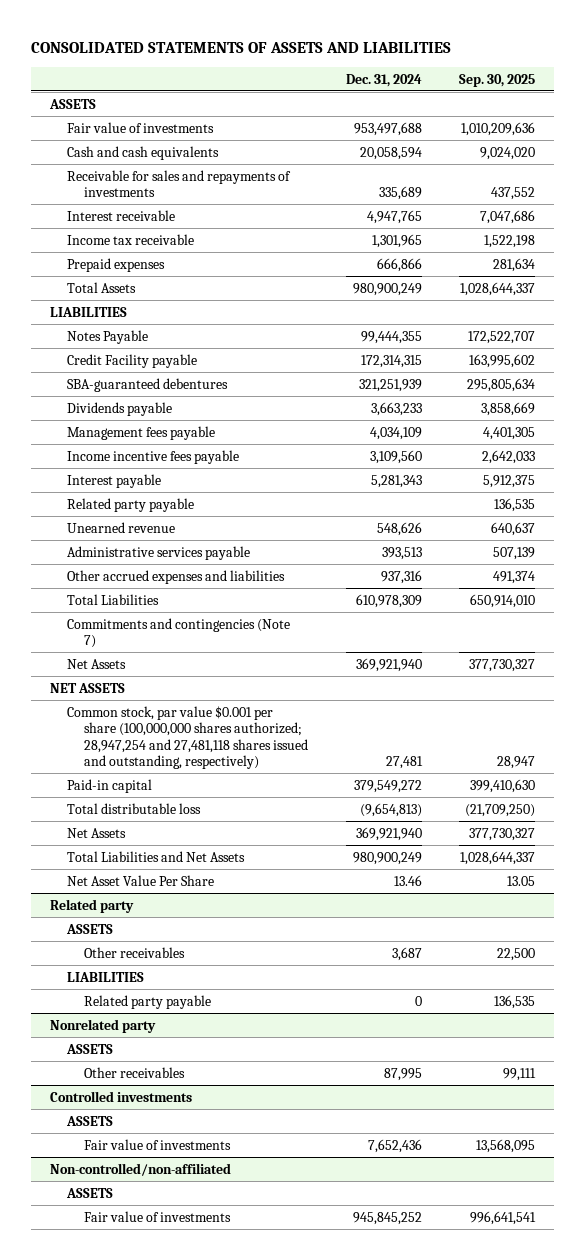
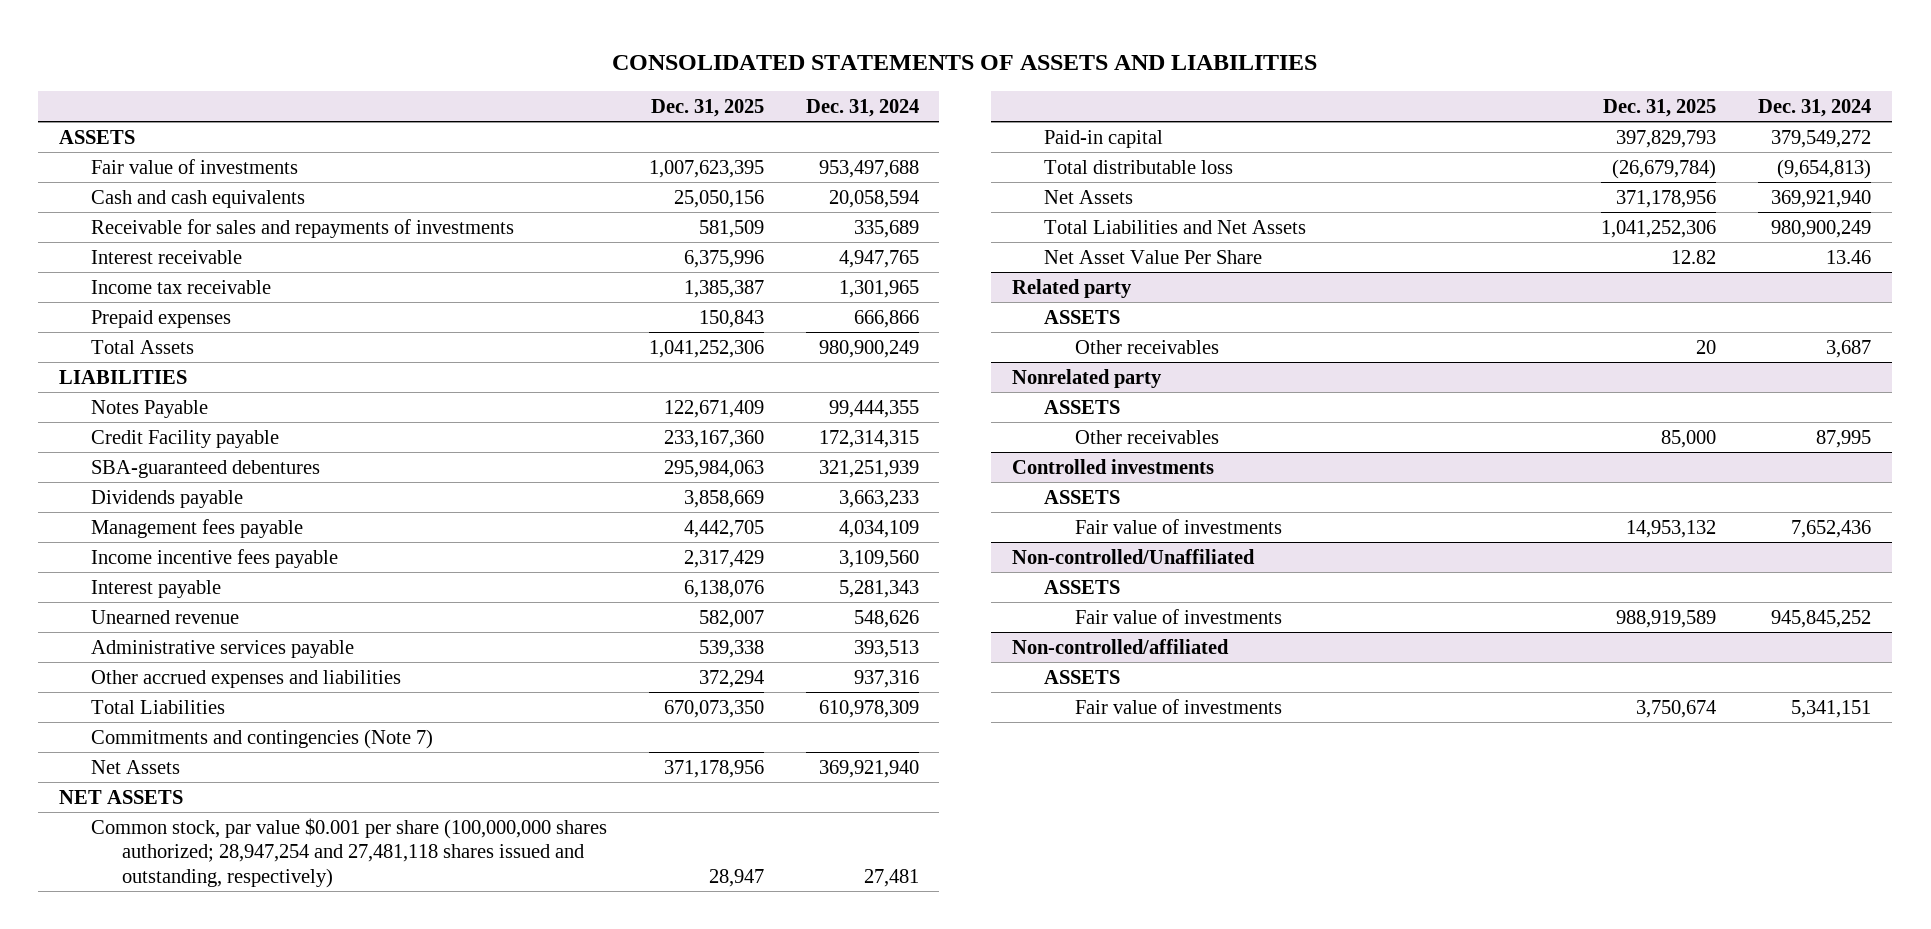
- | Dec. 31, 2024 | Sep. 30, 2025
+ | Dec. 31, 2025 | Dec. 31, 2024
- Related party payable | | 136,535
@ Related party
- LIABILITIES
- Related party payable | 0 | 136,535
- Non-controlled/non-affiliated
+ Non-controlled/Unaffiliated
+ Non-controlled/affiliated
+ ASSETS
+ Fair value of investments | 3,750,674 | 5,341,151

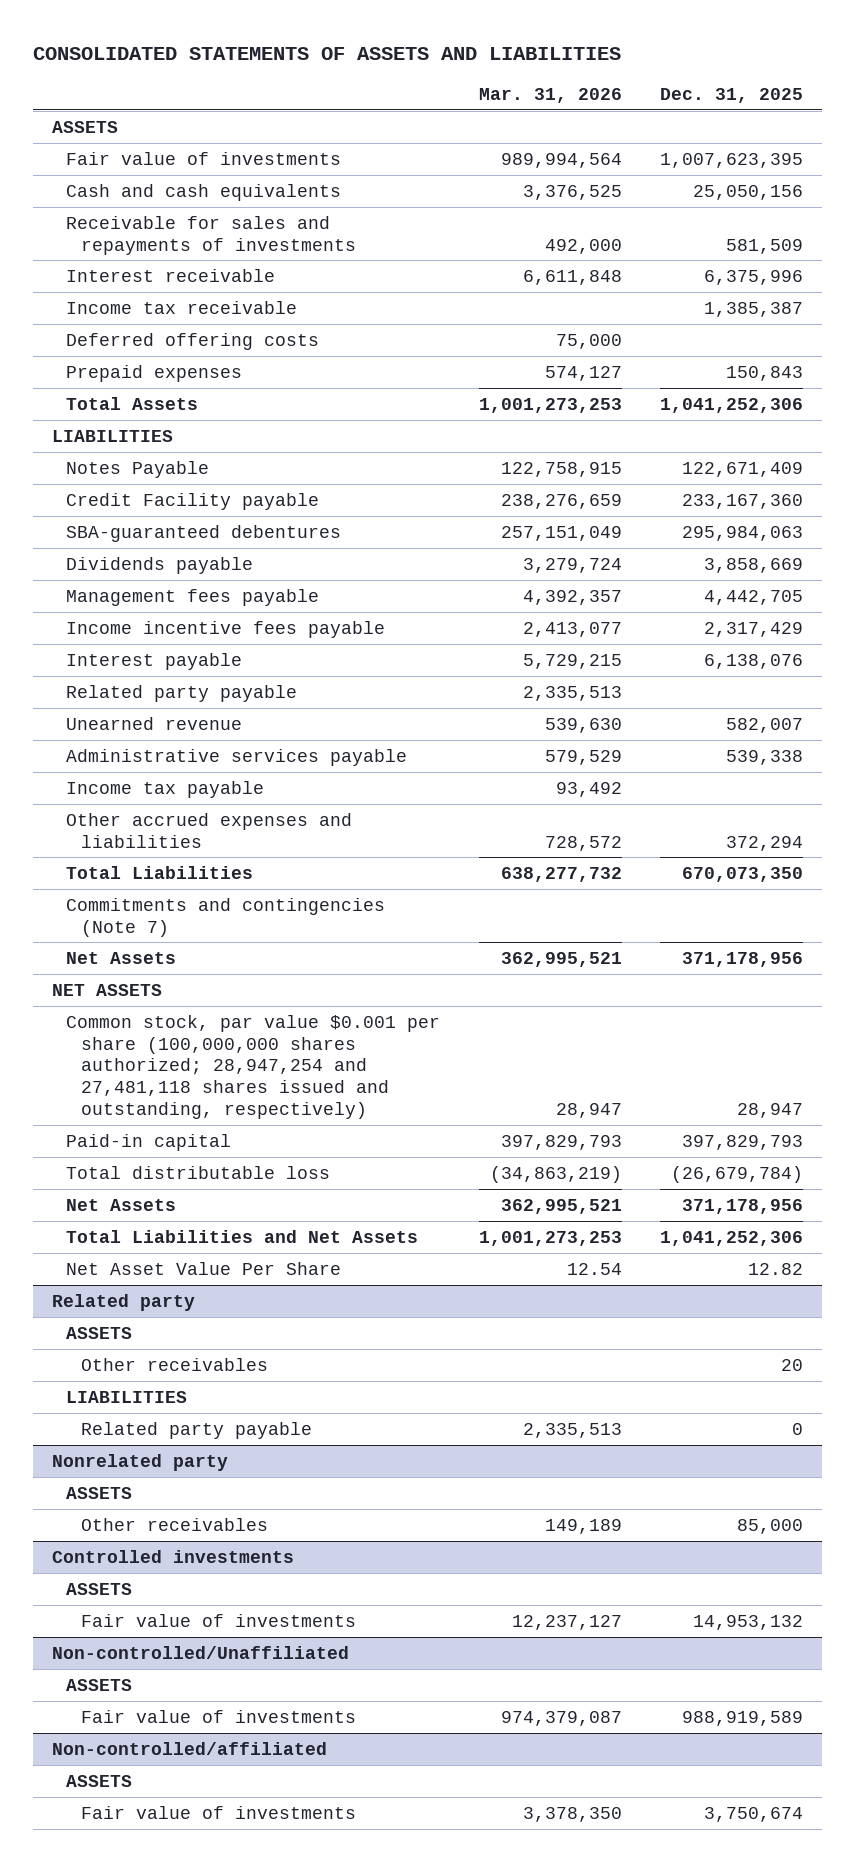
- | Dec. 31, 2025 | Dec. 31, 2024
+ | Mar. 31, 2026 | Dec. 31, 2025
+ Deferred offering costs | 75,000 |
+ Related party payable | 2,335,513 |
+ Income tax payable | 93,492 |
@ Related party
+ LIABILITIES
+ Related party payable | 2,335,513 | 0

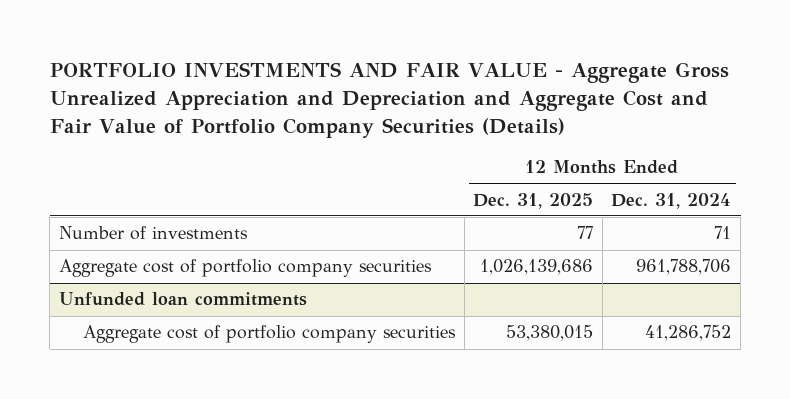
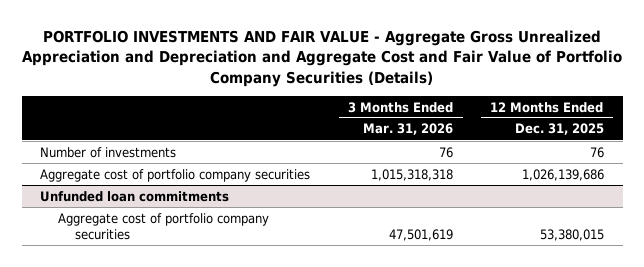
- | 12 Months Ended Dec. 31, 2025 | 12 Months Ended Dec. 31, 2024
+ | 3 Months Ended Mar. 31, 2026 | 12 Months Ended Dec. 31, 2025
- Number of investments | 77 | 71
+ Number of investments | 76 | 76

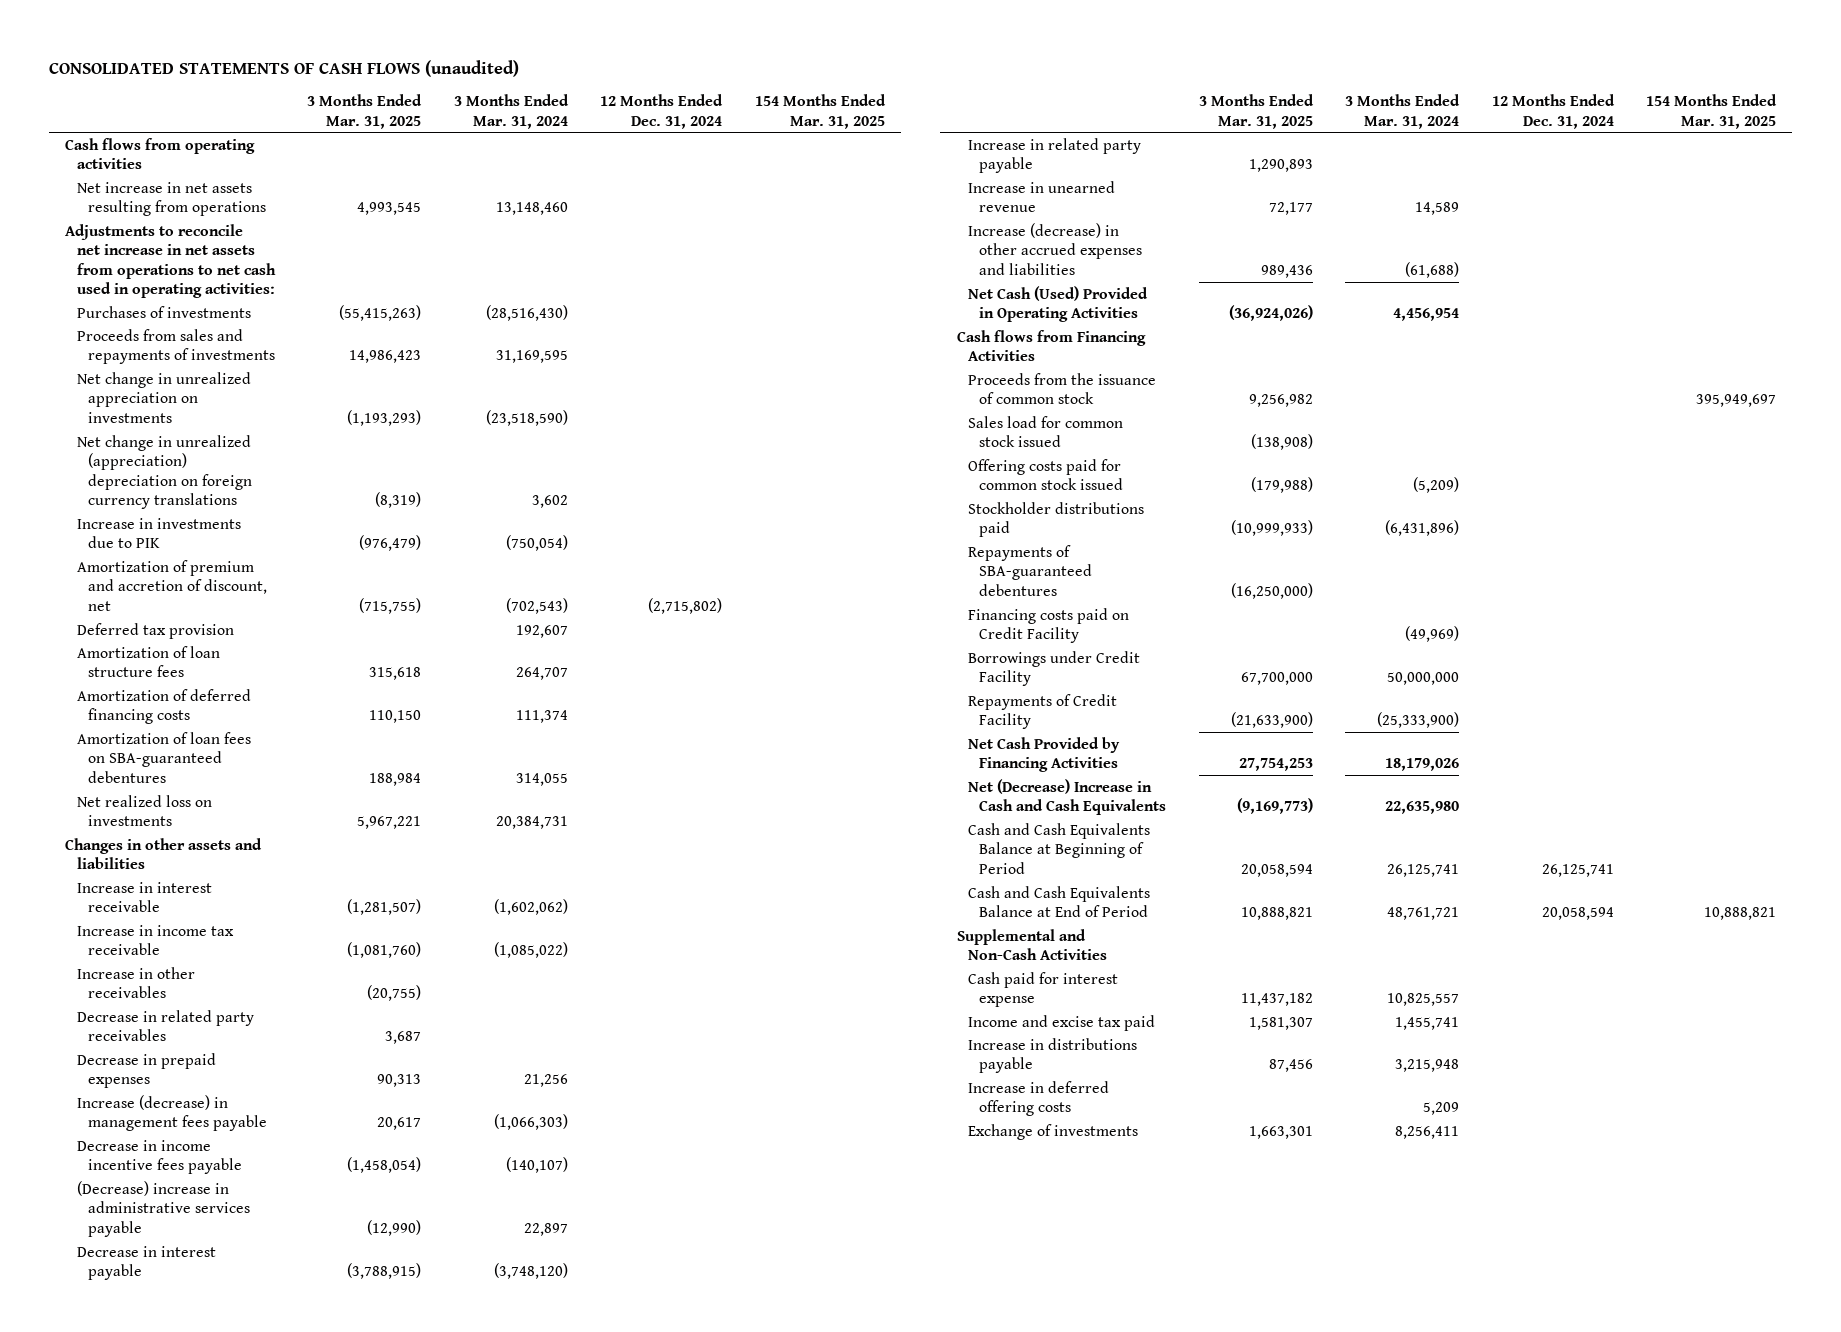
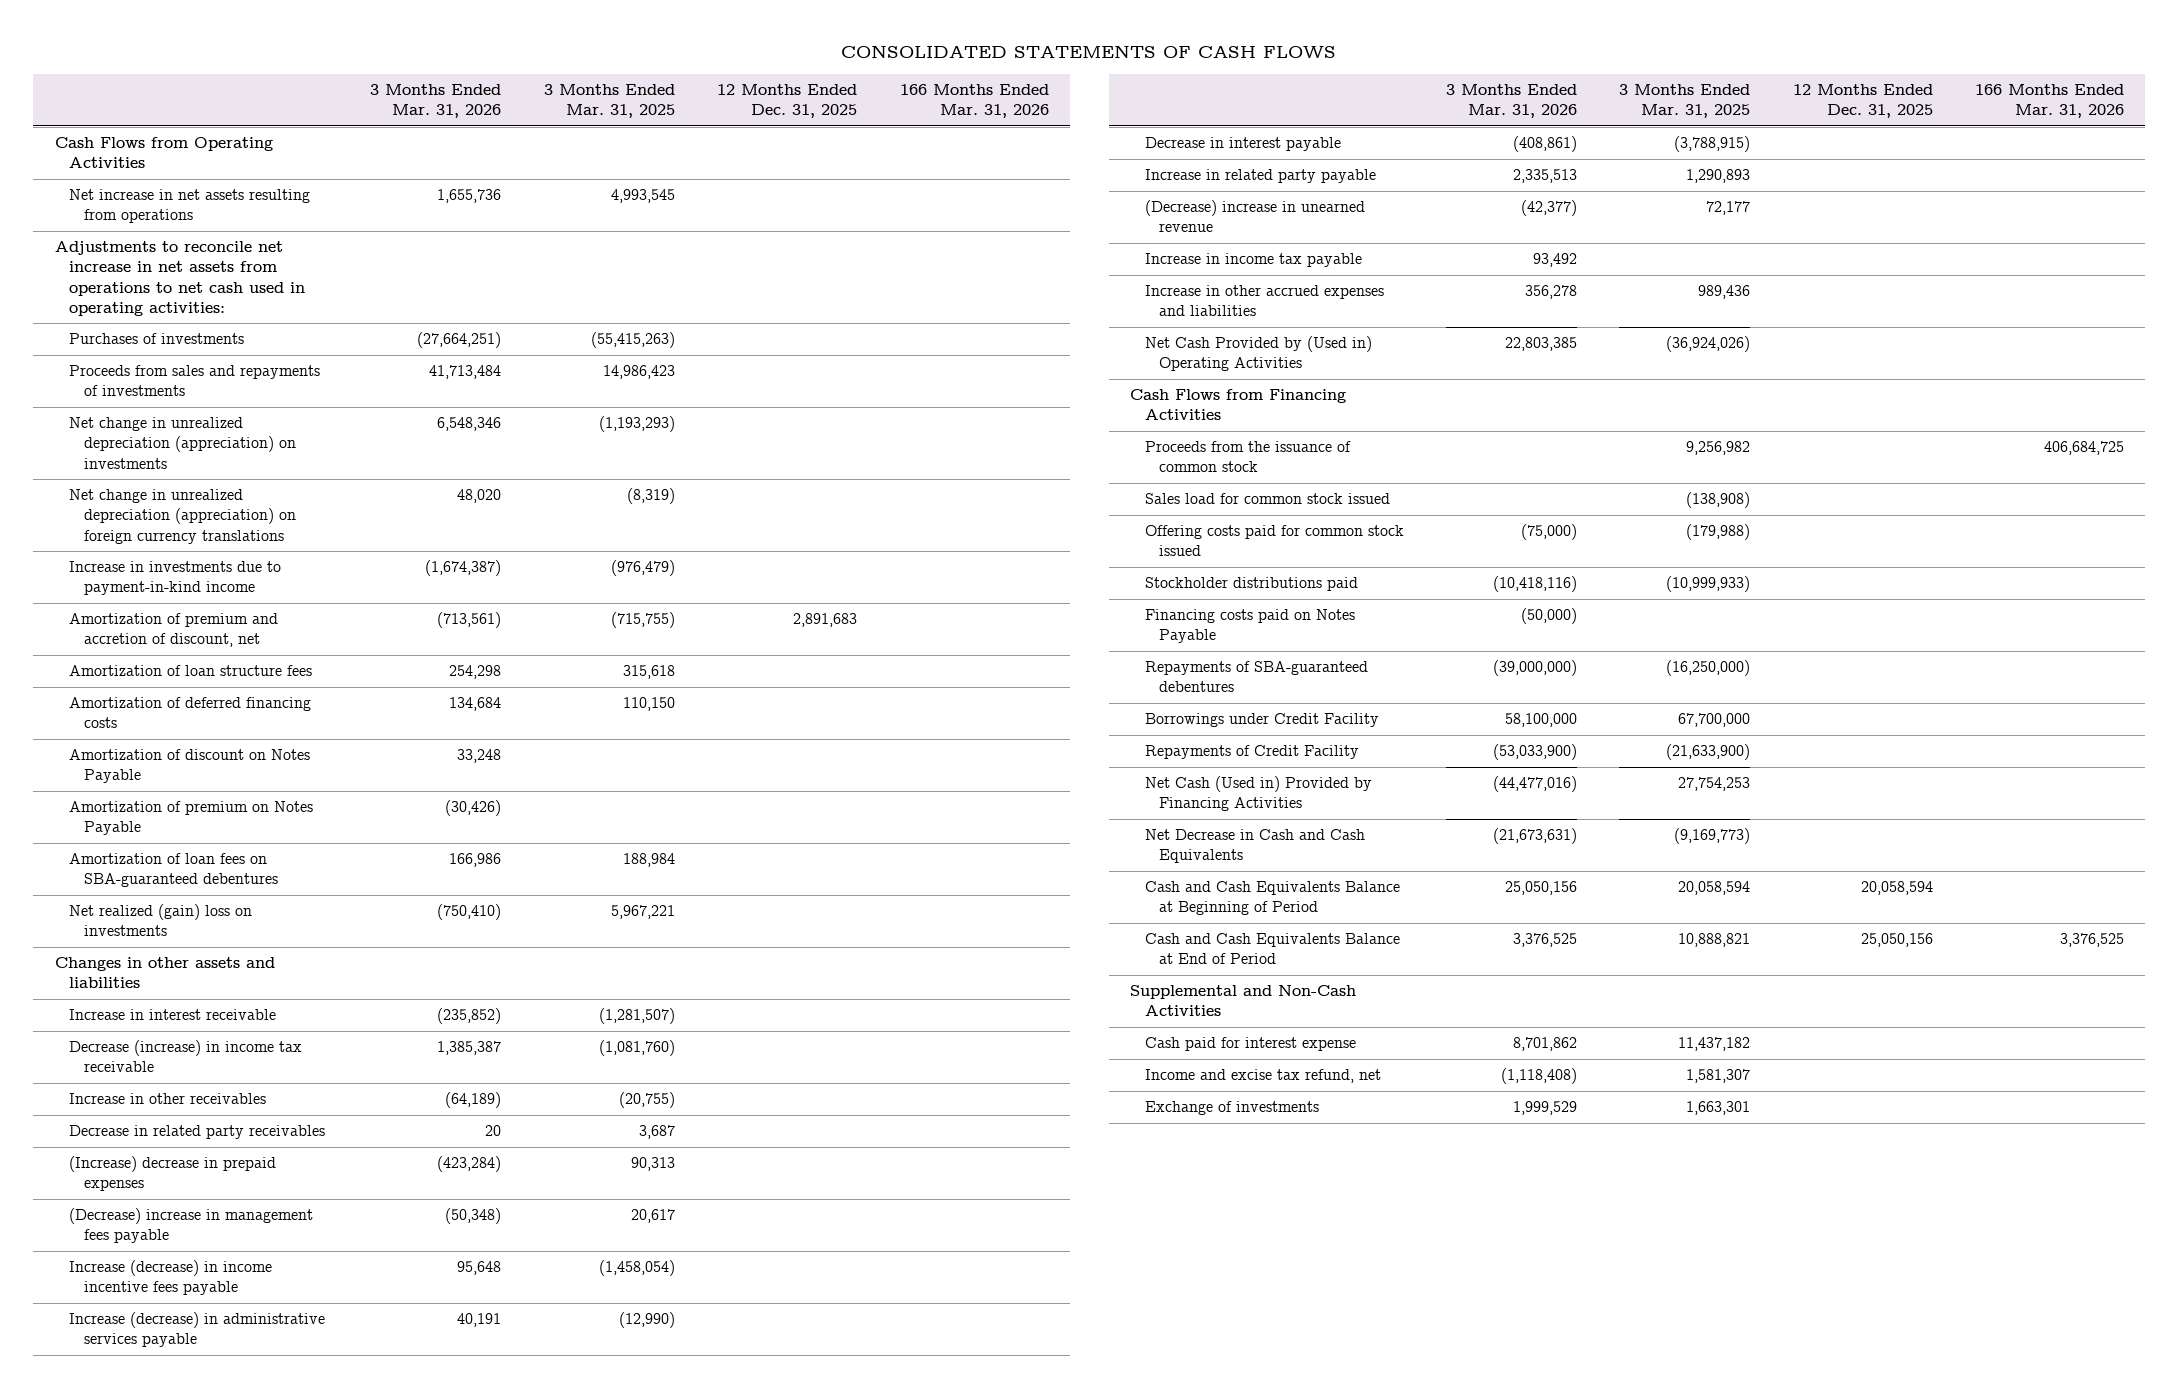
- CONSOLIDATED STATEMENTS OF CASH FLOWS (unaudited)
+ CONSOLIDATED STATEMENTS OF CASH FLOWS
- | 3 Months Ended Mar. 31, 2025 | 3 Months Ended Mar. 31, 2024 | 12 Months Ended Dec. 31, 2024 | 154 Months Ended Mar. 31, 2025
+ | 3 Months Ended Mar. 31, 2026 | 3 Months Ended Mar. 31, 2025 | 12 Months Ended Dec. 31, 2025 | 166 Months Ended Mar. 31, 2026
- Cash flows from operating activities
+ Cash Flows from Operating Activities
- Net change in unrealized appreciation on investments | (1,193,293) | (23,518,590) | |
- Net change in unrealized (appreciation) depreciation on foreign currency translations | (8,319) | 3,602 | |
- Increase in investments due to PIK | (976,479) | (750,054) | |
+ Net change in unrealized depreciation (appreciation) on investments | 6,548,346 | (1,193,293) | |
+ Net change in unrealized depreciation (appreciation) on foreign currency translations | 48,020 | (8,319) | |
+ Increase in investments due to payment-in-kind income | (1,674,387) | (976,479) | |
- Deferred tax provision | | 192,607 | |
+ Amortization of discount on Notes Payable | 33,248 | | |
+ Amortization of premium on Notes Payable | (30,426) | | |
- Net realized loss on investments | 5,967,221 | 20,384,731 | |
+ Net realized (gain) loss on investments | (750,410) | 5,967,221 | |
- Increase in income tax receivable | (1,081,760) | (1,085,022) | |
+ Decrease (increase) in income tax receivable | 1,385,387 | (1,081,760) | |
- Decrease in prepaid expenses | 90,313 | 21,256 | |
- Increase (decrease) in management fees payable | 20,617 | (1,066,303) | |
- Decrease in income incentive fees payable | (1,458,054) | (140,107) | |
- (Decrease) increase in administrative services payable | (12,990) | 22,897 | |
+ (Increase) decrease in prepaid expenses | (423,284) | 90,313 | |
+ (Decrease) increase in management fees payable | (50,348) | 20,617 | |
+ Increase (decrease) in income incentive fees payable | 95,648 | (1,458,054) | |
+ Increase (decrease) in administrative services payable | 40,191 | (12,990) | |
- Increase in unearned revenue | 72,177 | 14,589 | |
- Increase (decrease) in other accrued expenses and liabilities | 989,436 | (61,688) | |
- Net Cash (Used) Provided in Operating Activities | (36,924,026) | 4,456,954 | |
- Cash flows from Financing Activities
+ (Decrease) increase in unearned revenue | (42,377) | 72,177 | |
+ Increase in income tax payable | 93,492 | | |
+ Increase in other accrued expenses and liabilities | 356,278 | 989,436 | |
+ Net Cash Provided by (Used in) Operating Activities | 22,803,385 | (36,924,026) | |
+ Cash Flows from Financing Activities
+ Financing costs paid on Notes Payable | (50,000) | | |
- Financing costs paid on Credit Facility | | (49,969) | |
- Net Cash Provided by Financing Activities | 27,754,253 | 18,179,026 | |
- Net (Decrease) Increase in Cash and Cash Equivalents | (9,169,773) | 22,635,980 | |
+ Net Cash (Used in) Provided by Financing Activities | (44,477,016) | 27,754,253 | |
+ Net Decrease in Cash and Cash Equivalents | (21,673,631) | (9,169,773) | |
- Income and excise tax paid | 1,581,307 | 1,455,741 | |
- Increase in distributions payable | 87,456 | 3,215,948 | |
- Increase in deferred offering costs | | 5,209 | |
+ Income and excise tax refund, net | (1,118,408) | 1,581,307 | |

